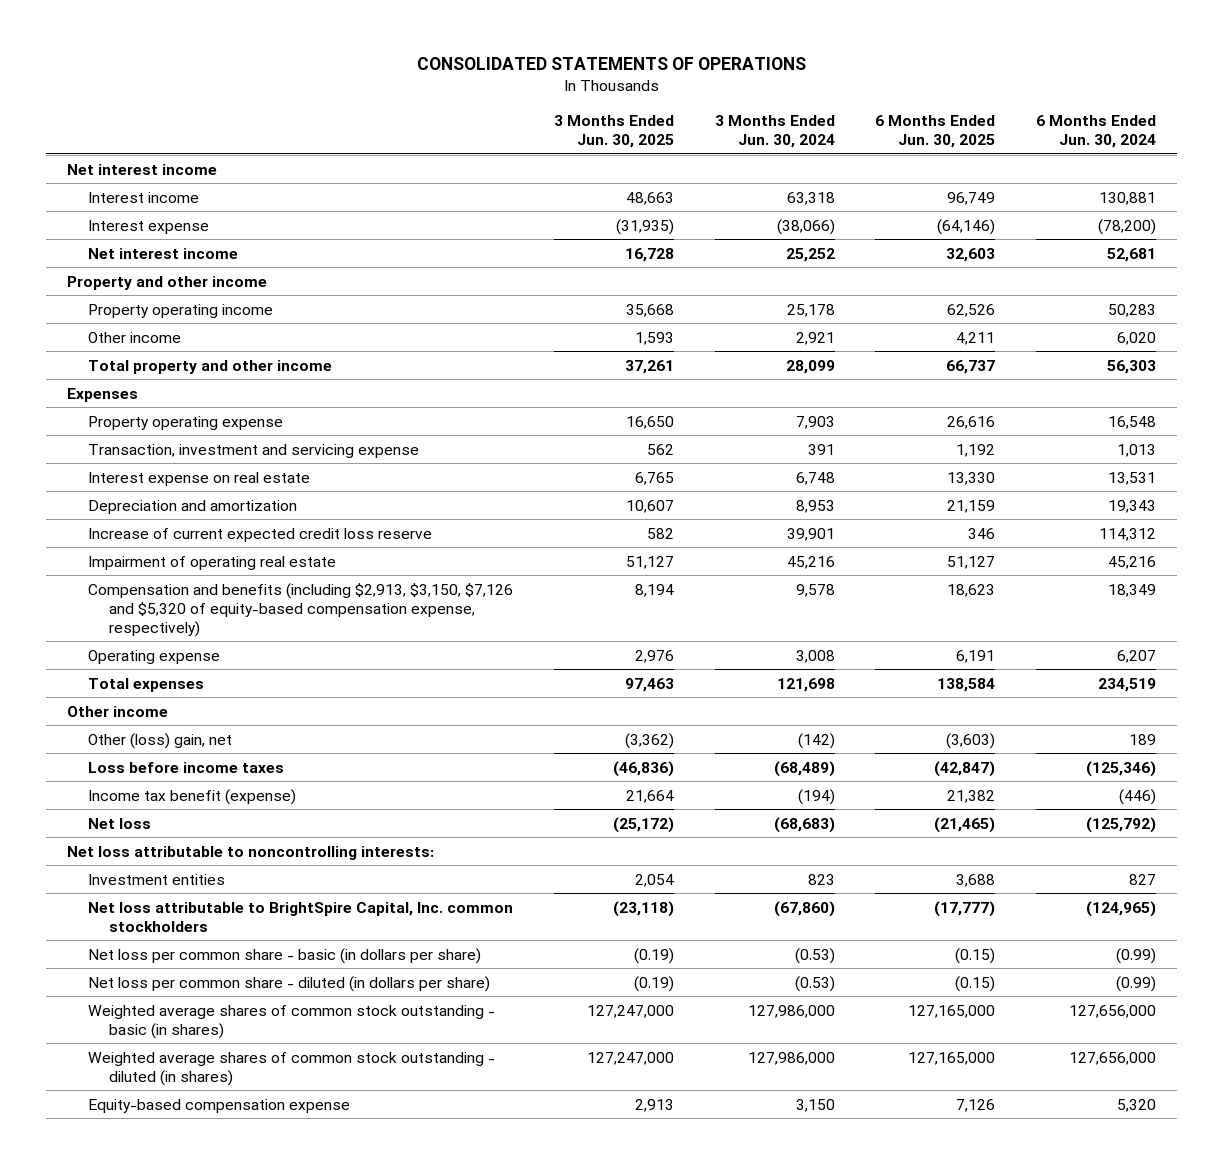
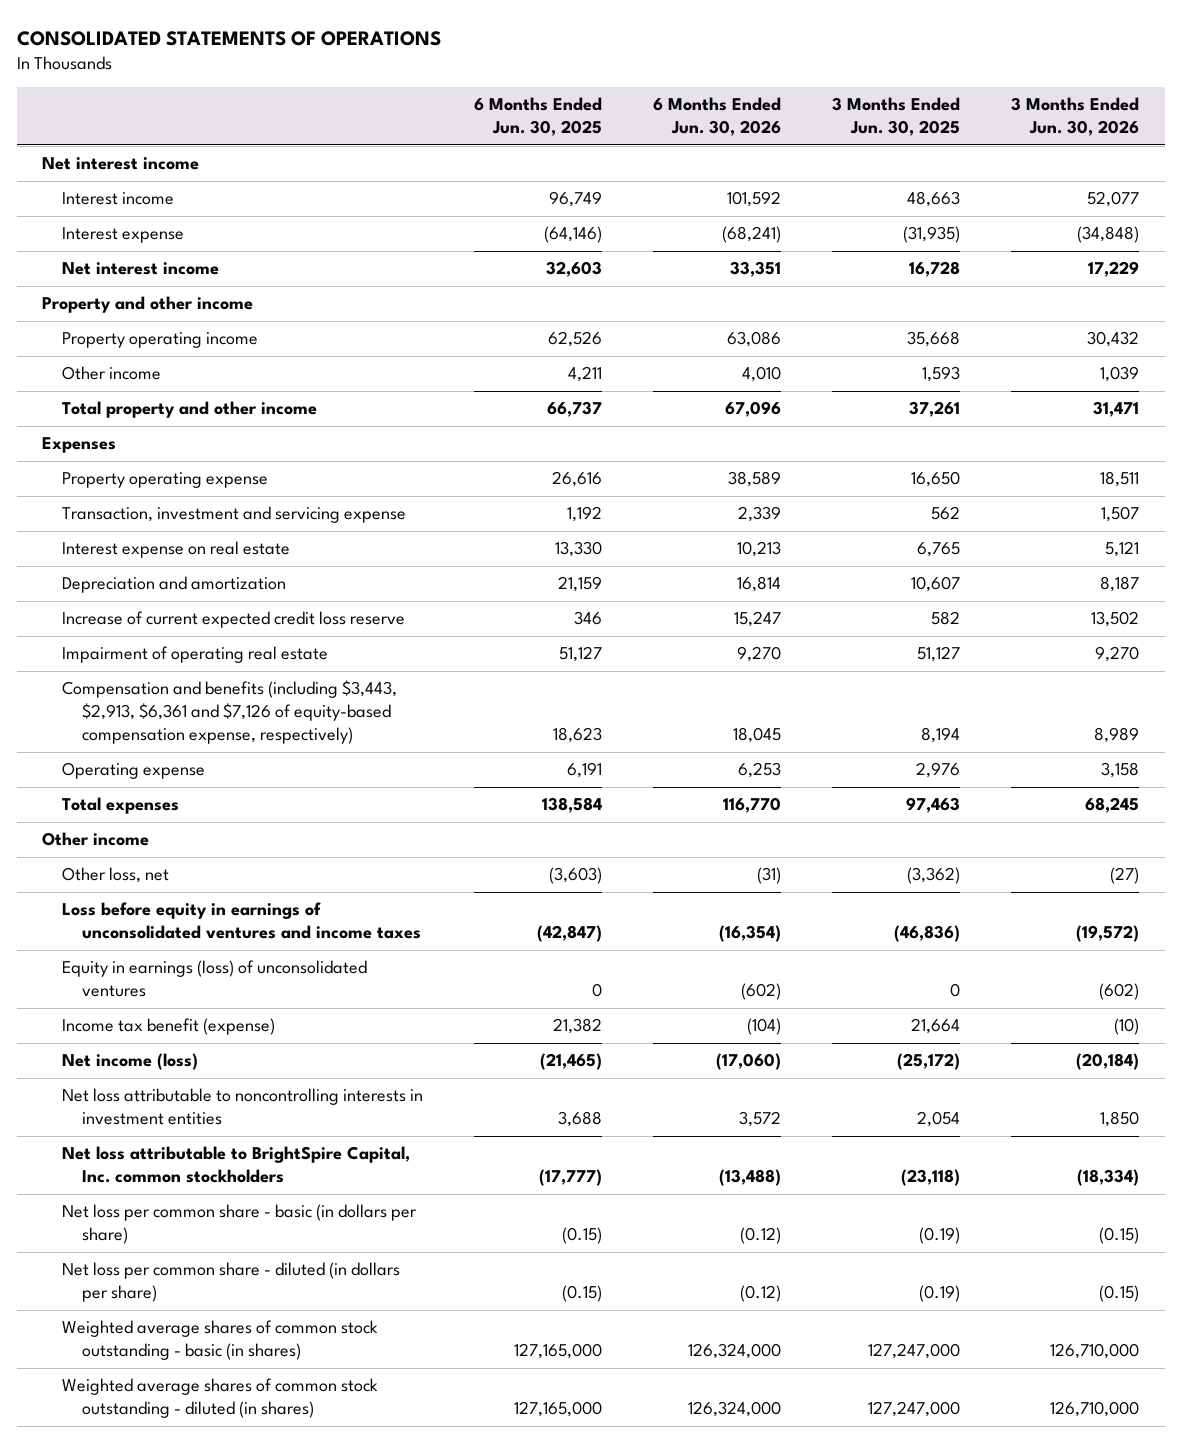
- | 3 Months Ended Jun. 30, 2025 | 3 Months Ended Jun. 30, 2024 | 6 Months Ended Jun. 30, 2025 | 6 Months Ended Jun. 30, 2024
+ | 6 Months Ended Jun. 30, 2025 | 6 Months Ended Jun. 30, 2026 | 3 Months Ended Jun. 30, 2025 | 3 Months Ended Jun. 30, 2026
- Compensation and benefits (including $2,913, $3,150, $7,126 and $5,320 of equity-based compensation expense, respectively) | 8,194 | 9,578 | 18,623 | 18,349
+ Compensation and benefits (including $3,443, $2,913, $6,361 and $7,126 of equity-based compensation expense, respectively) | 18,623 | 18,045 | 8,194 | 8,989
- Other (loss) gain, net | (3,362) | (142) | (3,603) | 189
- Loss before income taxes | (46,836) | (68,489) | (42,847) | (125,346)
+ Other loss, net | (3,603) | (31) | (3,362) | (27)
+ Loss before equity in earnings of unconsolidated ventures and income taxes | (42,847) | (16,354) | (46,836) | (19,572)
+ Equity in earnings (loss) of unconsolidated ventures | 0 | (602) | 0 | (602)
- Net loss | (25,172) | (68,683) | (21,465) | (125,792)
- Net loss attributable to noncontrolling interests:
- Investment entities | 2,054 | 823 | 3,688 | 827
+ Net income (loss) | (21,465) | (17,060) | (25,172) | (20,184)
+ Net loss attributable to noncontrolling interests in investment entities | 3,688 | 3,572 | 2,054 | 1,850
- Equity-based compensation expense | 2,913 | 3,150 | 7,126 | 5,320

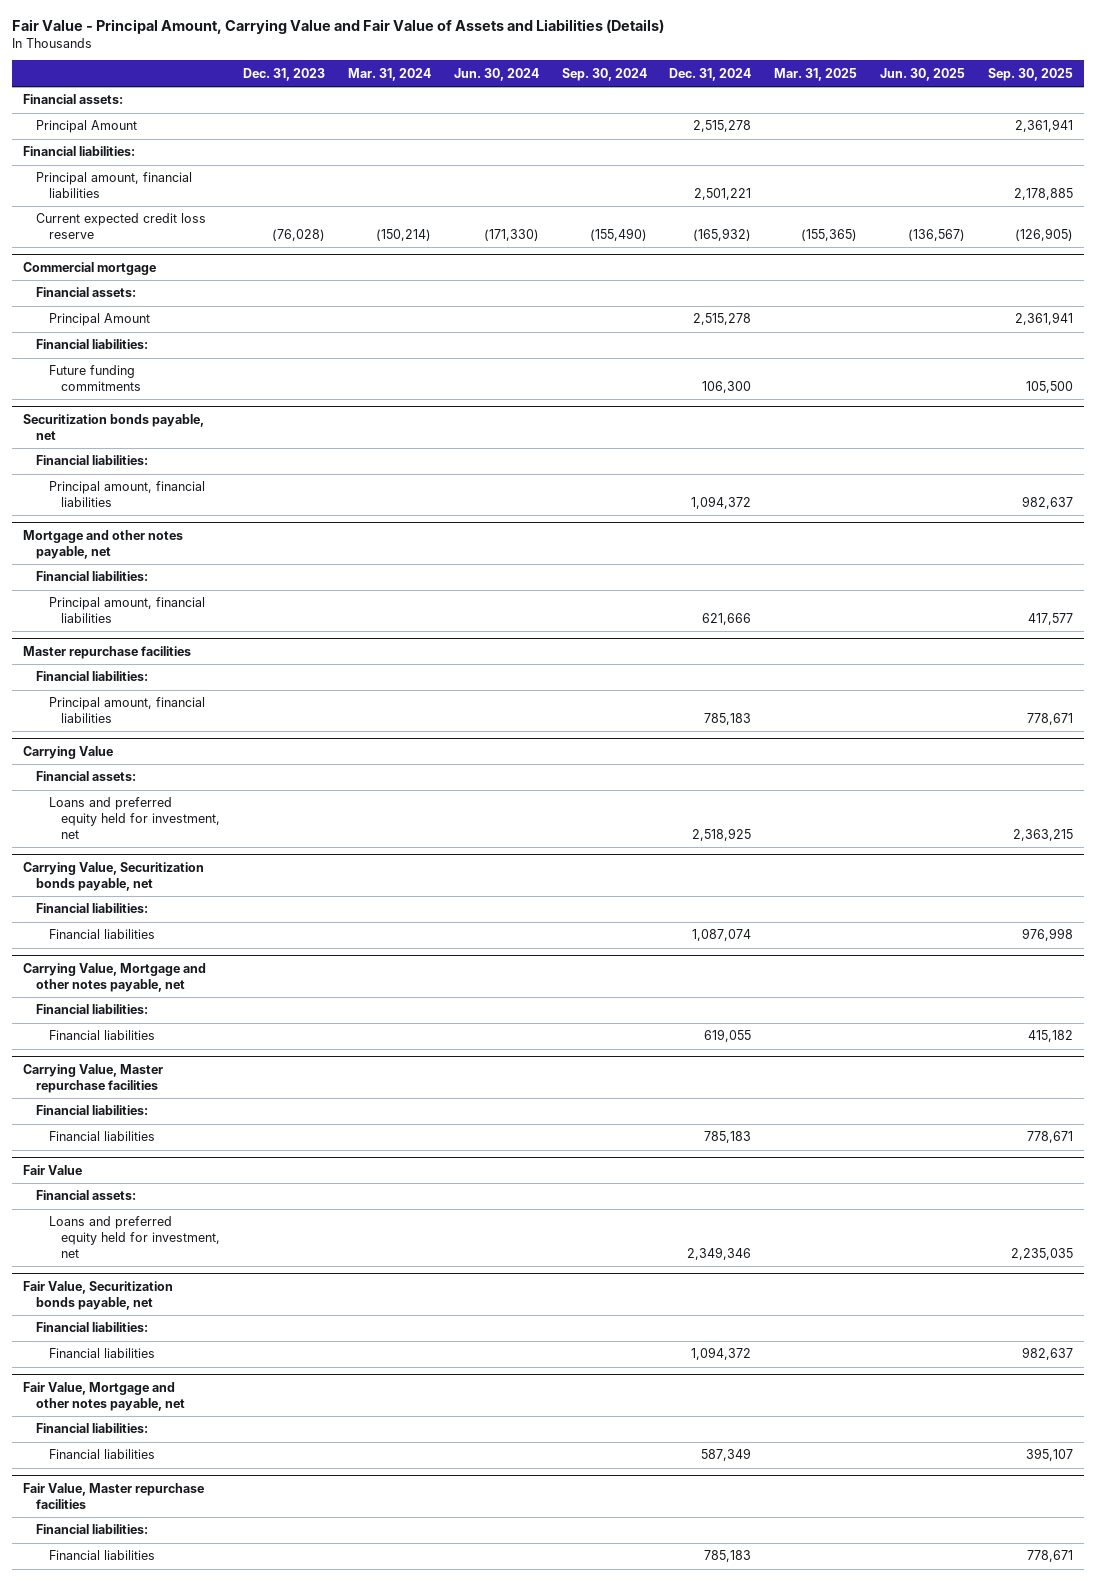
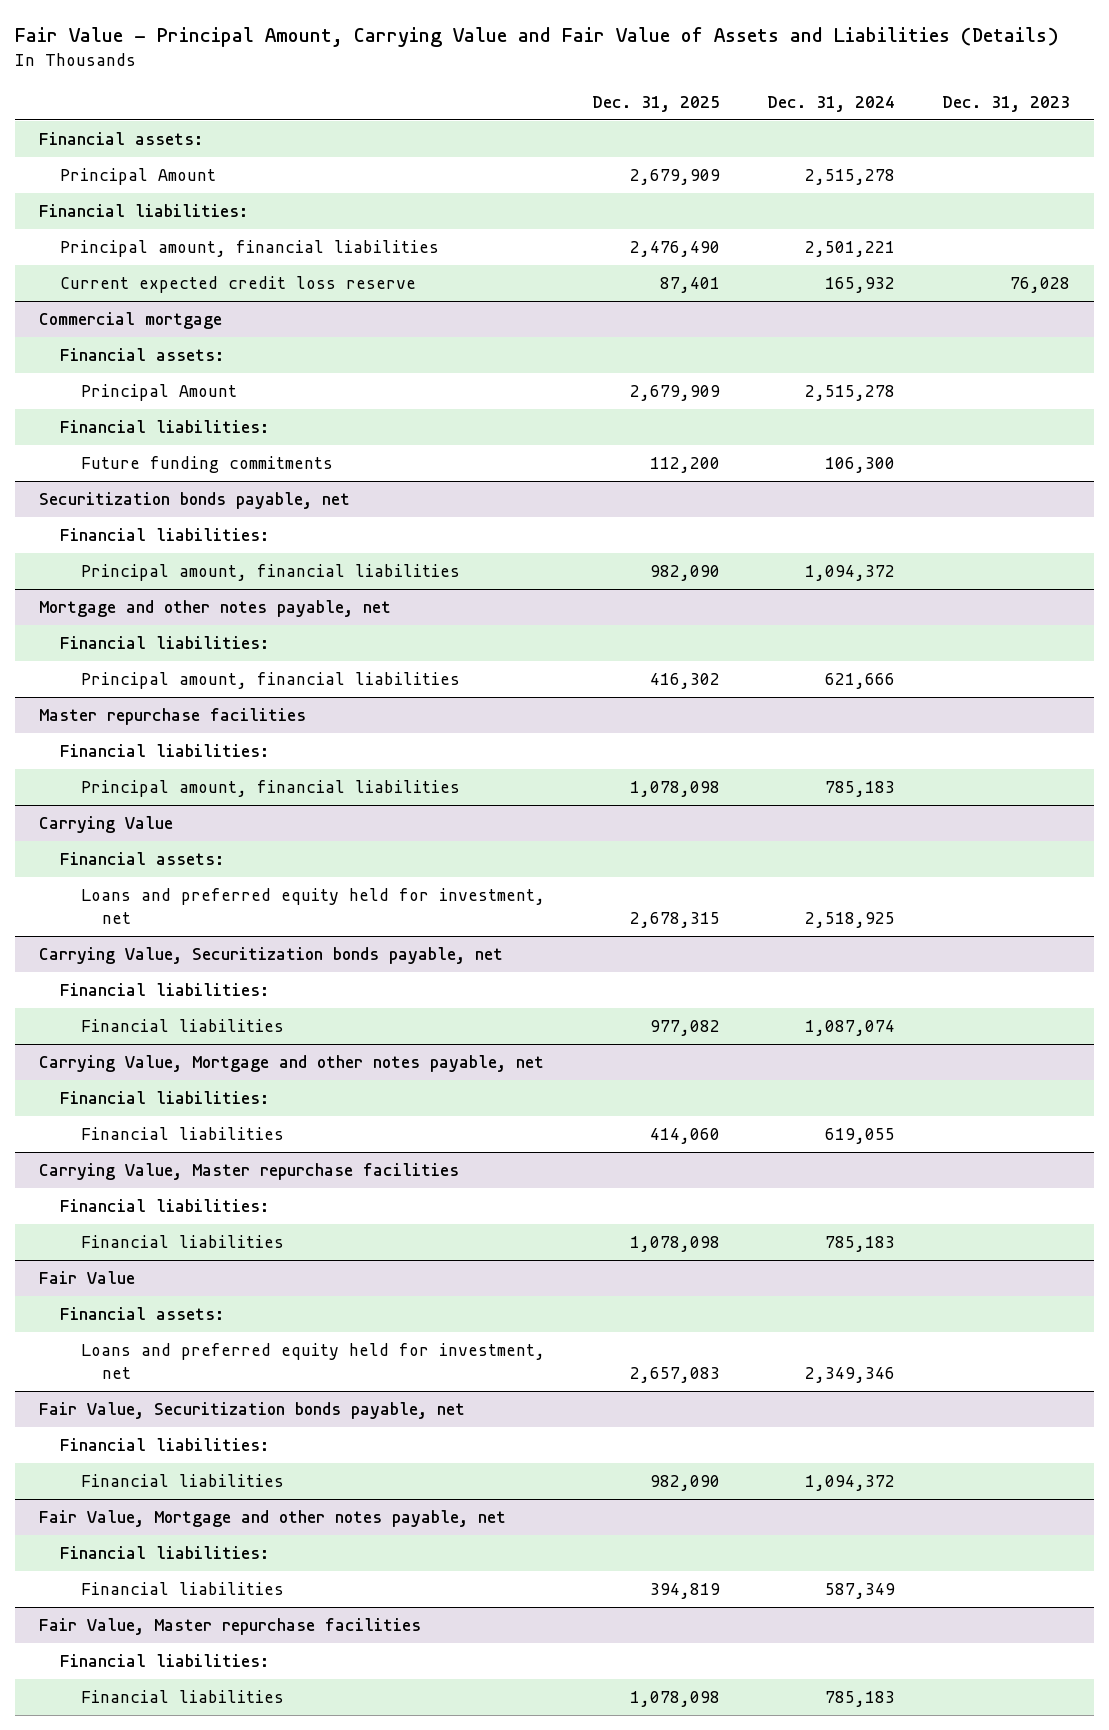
- | Dec. 31, 2023 | Mar. 31, 2024 | Jun. 30, 2024 | Sep. 30, 2024 | Dec. 31, 2024 | Mar. 31, 2025 | Jun. 30, 2025 | Sep. 30, 2025
+ | Dec. 31, 2025 | Dec. 31, 2024 | Dec. 31, 2023
- Current expected credit loss reserve | (76,028) | (150,214) | (171,330) | (155,490) | (165,932) | (155,365) | (136,567) | (126,905)
+ Current expected credit loss reserve | 87,401 | 165,932 | 76,028

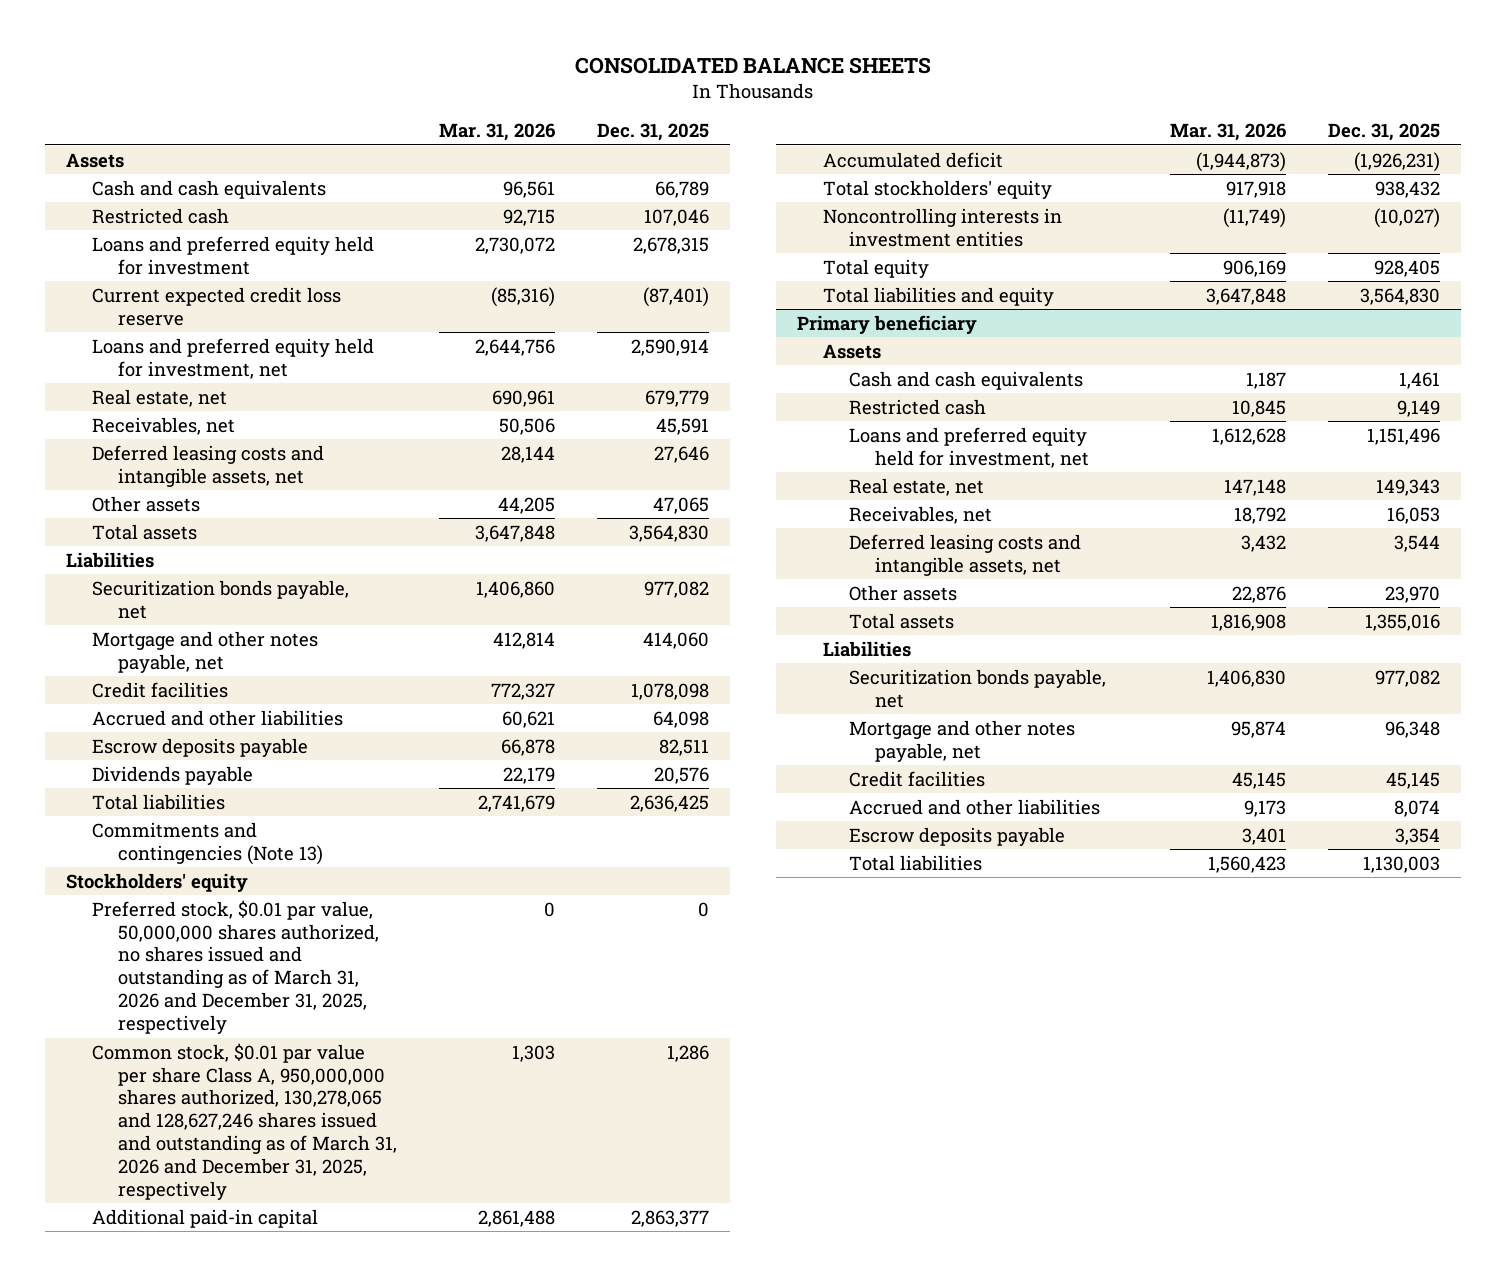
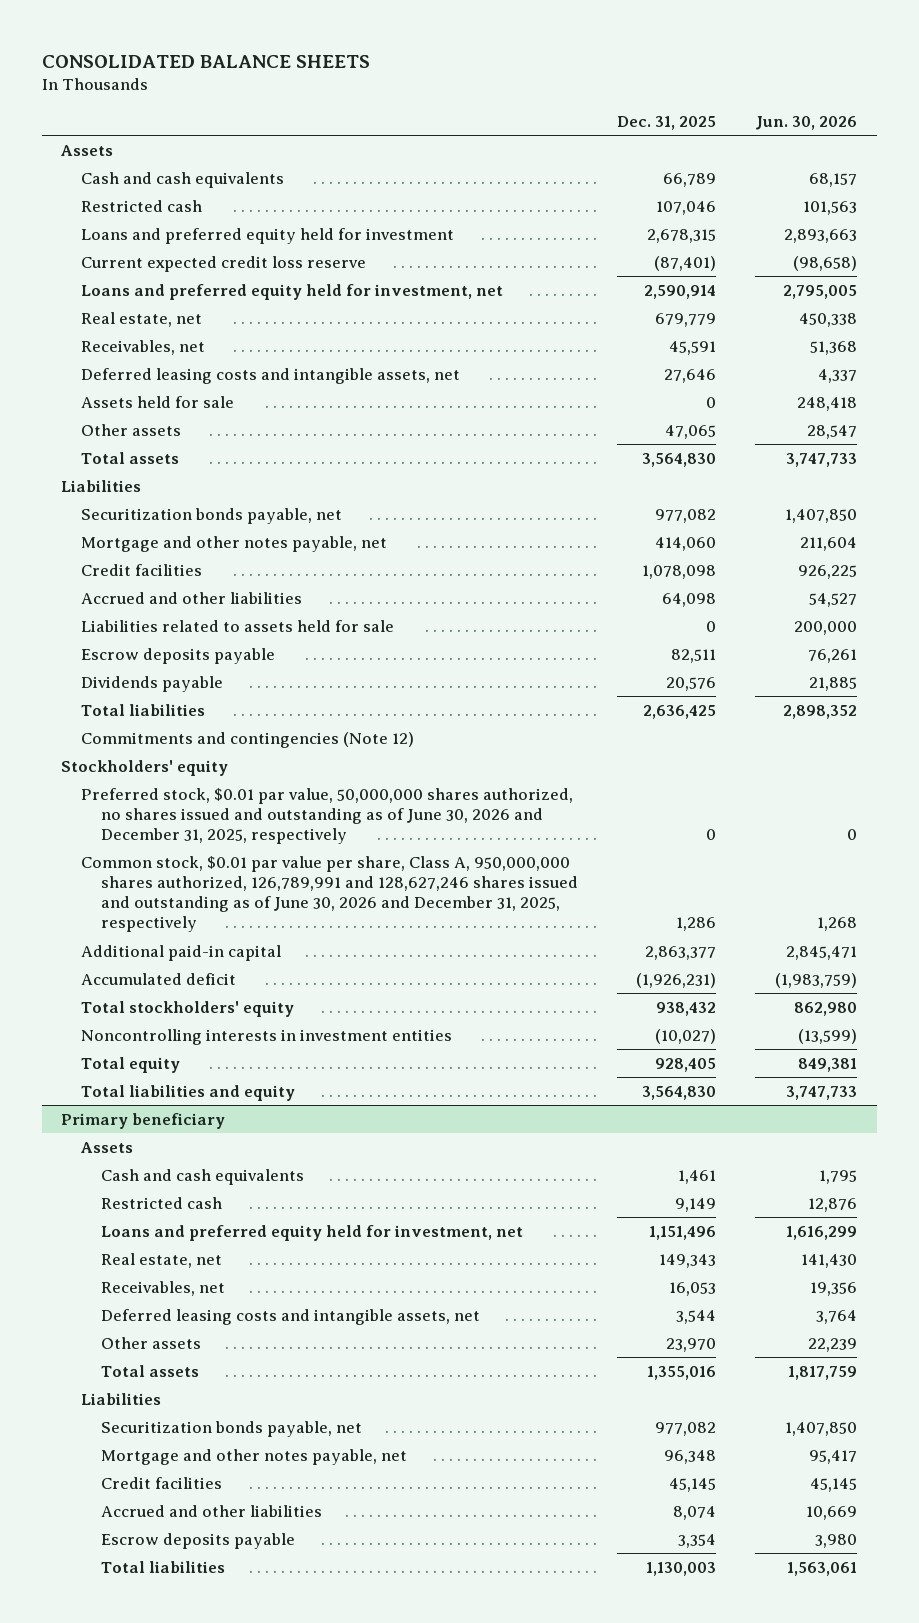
- | Mar. 31, 2026 | Dec. 31, 2025
+ | Dec. 31, 2025 | Jun. 30, 2026
+ Assets held for sale | 0 | 248,418
+ Liabilities related to assets held for sale | 0 | 200,000
- Commitments and contingencies (Note 13)
+ Commitments and contingencies (Note 12)
- Preferred stock, $0.01 par value, 50,000,000 shares authorized, no shares issued and outstanding as of March 31, 2026 and December 31, 2025, respectively | 0 | 0
- Common stock, $0.01 par value per share Class A, 950,000,000 shares authorized, 130,278,065 and 128,627,246 shares issued and outstanding as of March 31, 2026 and December 31, 2025, respectively | 1,303 | 1,286
+ Preferred stock, $0.01 par value, 50,000,000 shares authorized, no shares issued and outstanding as of June 30, 2026 and December 31, 2025, respectively | 0 | 0
+ Common stock, $0.01 par value per share, Class A, 950,000,000 shares authorized, 126,789,991 and 128,627,246 shares issued and outstanding as of June 30, 2026 and December 31, 2025, respectively | 1,286 | 1,268

